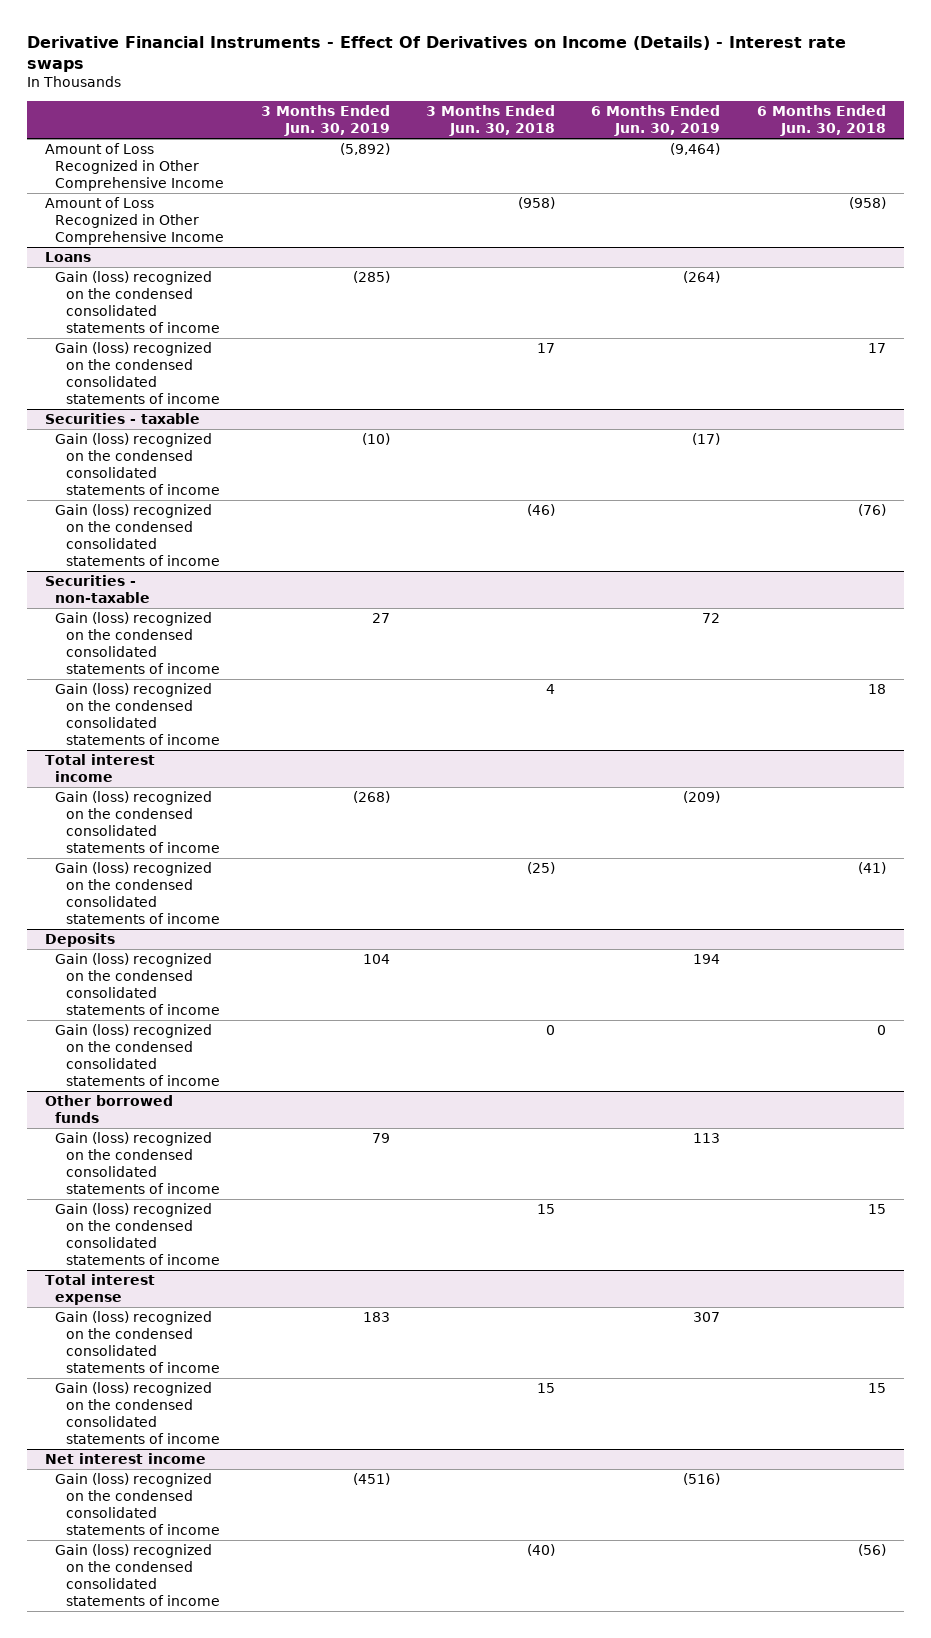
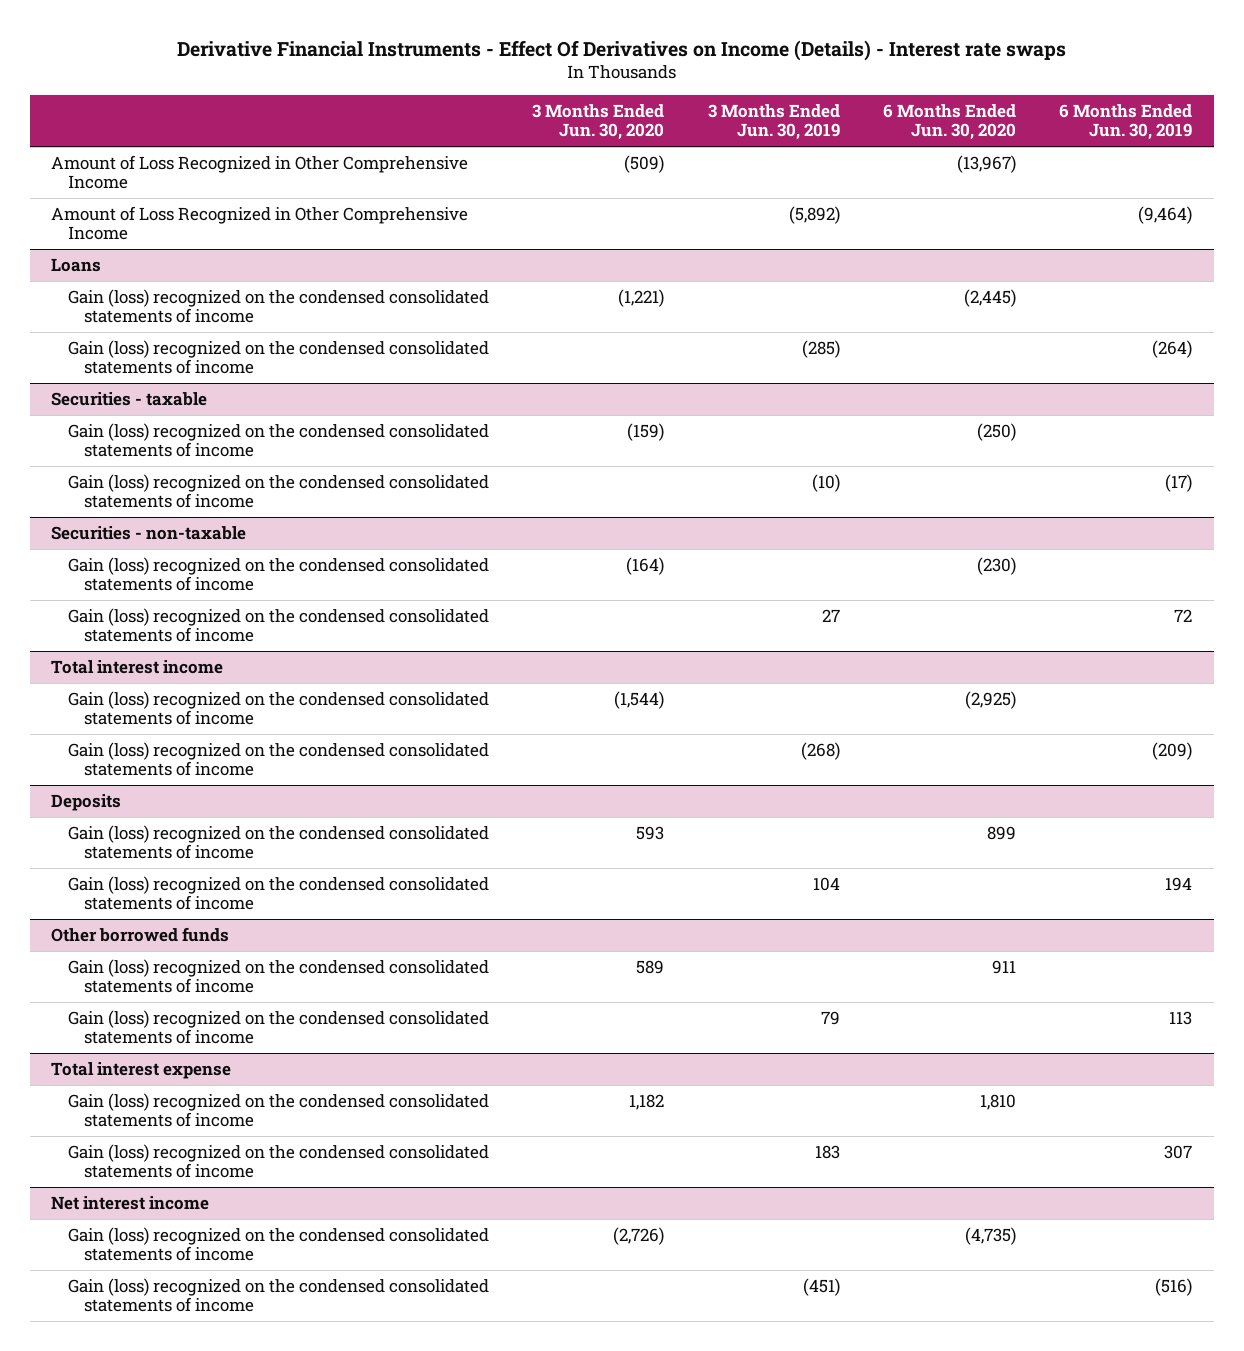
- | 3 Months Ended Jun. 30, 2019 | 3 Months Ended Jun. 30, 2018 | 6 Months Ended Jun. 30, 2019 | 6 Months Ended Jun. 30, 2018
+ | 3 Months Ended Jun. 30, 2020 | 3 Months Ended Jun. 30, 2019 | 6 Months Ended Jun. 30, 2020 | 6 Months Ended Jun. 30, 2019
moved down: Amount of Loss Recognized in Other Comprehensive Income | | (5,892) | | (9,464)
@ Loans
moved down: Gain (loss) recognized on the condensed consolidated statements of income | | (285) | | (264)
@ Securities - taxable
moved down: Gain (loss) recognized on the condensed consolidated statements of income | | (10) | | (17)
@ Securities - non-taxable
moved down: Gain (loss) recognized on the condensed consolidated statements of income | | 27 | | 72
@ Total interest income
moved down: Gain (loss) recognized on the condensed consolidated statements of income | | (268) | | (209)
@ Deposits
moved down: Gain (loss) recognized on the condensed consolidated statements of income | | 104 | | 194
@ Other borrowed funds
moved down: Gain (loss) recognized on the condensed consolidated statements of income | | 79 | | 113
@ Total interest expense
moved down: Gain (loss) recognized on the condensed consolidated statements of income | | 183 | | 307
@ Net interest income
moved down: Gain (loss) recognized on the condensed consolidated statements of income | | (451) | | (516)

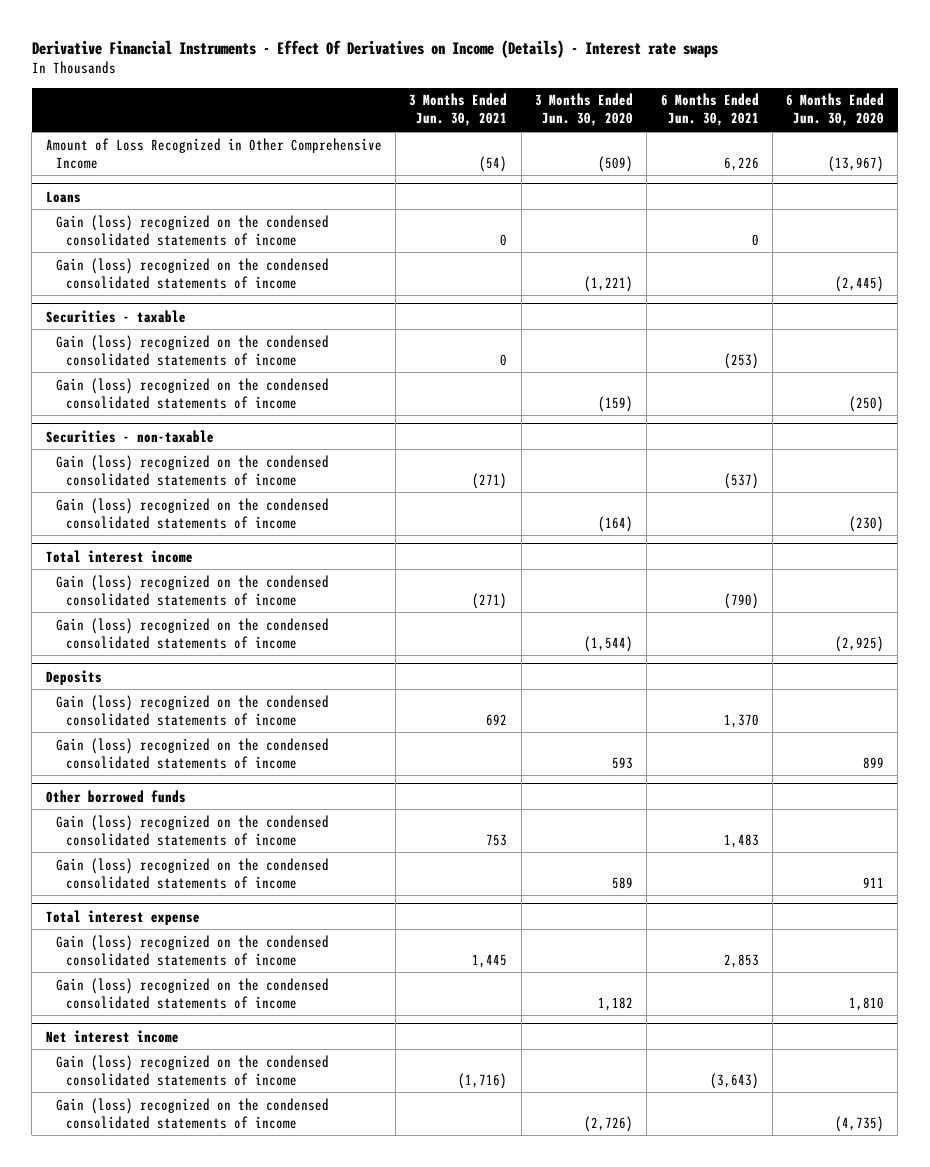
- | 3 Months Ended Jun. 30, 2020 | 3 Months Ended Jun. 30, 2019 | 6 Months Ended Jun. 30, 2020 | 6 Months Ended Jun. 30, 2019
+ | 3 Months Ended Jun. 30, 2021 | 3 Months Ended Jun. 30, 2020 | 6 Months Ended Jun. 30, 2021 | 6 Months Ended Jun. 30, 2020
- Amount of Loss Recognized in Other Comprehensive Income | | (5,892) | | (9,464)
@ Loans
moved down: Gain (loss) recognized on the condensed consolidated statements of income | | (1,221) | | (2,445)
@ Securities - taxable
moved down: Gain (loss) recognized on the condensed consolidated statements of income | | (159) | | (250)
@ Securities - non-taxable
moved down: Gain (loss) recognized on the condensed consolidated statements of income | | (164) | | (230)
@ Total interest income
moved down: Gain (loss) recognized on the condensed consolidated statements of income | | (1,544) | | (2,925)
@ Deposits
moved down: Gain (loss) recognized on the condensed consolidated statements of income | | 593 | | 899
@ Other borrowed funds
moved down: Gain (loss) recognized on the condensed consolidated statements of income | | 589 | | 911
@ Total interest expense
moved down: Gain (loss) recognized on the condensed consolidated statements of income | | 1,182 | | 1,810
@ Net interest income
moved down: Gain (loss) recognized on the condensed consolidated statements of income | | (2,726) | | (4,735)

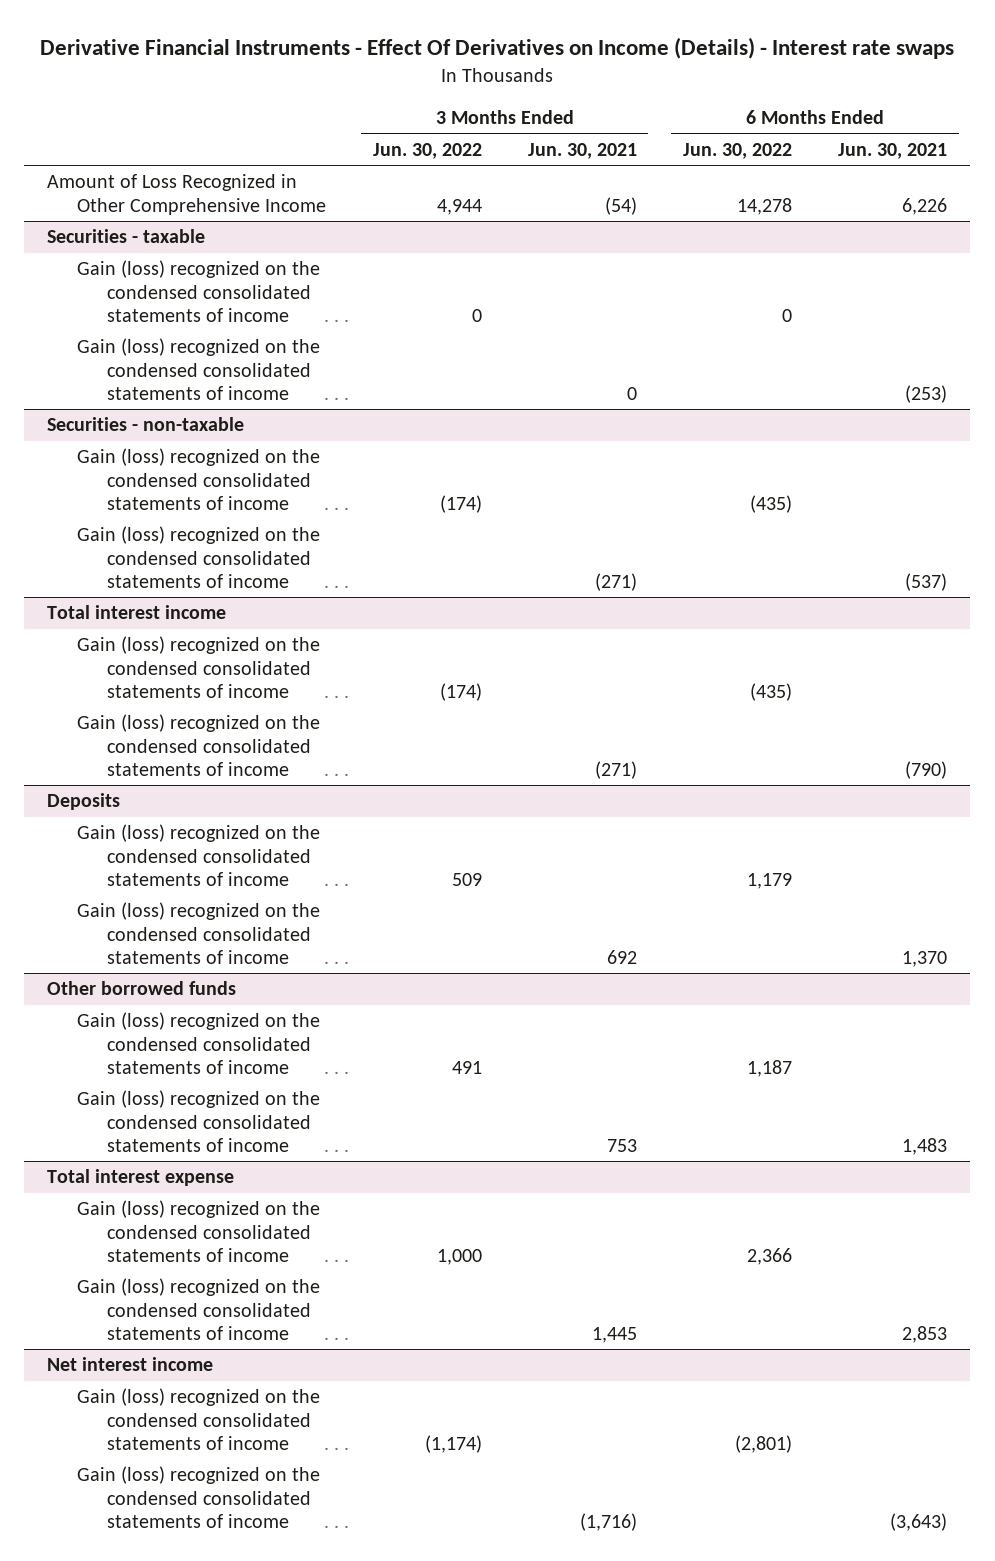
- | 3 Months Ended Jun. 30, 2021 | 3 Months Ended Jun. 30, 2020 | 6 Months Ended Jun. 30, 2021 | 6 Months Ended Jun. 30, 2020
+ | 3 Months Ended Jun. 30, 2022 | 3 Months Ended Jun. 30, 2021 | 6 Months Ended Jun. 30, 2022 | 6 Months Ended Jun. 30, 2021
- Loans
- Gain (loss) recognized on the condensed consolidated statements of income | 0 | | 0 |
- Gain (loss) recognized on the condensed consolidated statements of income | | (1,221) | | (2,445)
@ Securities - taxable
moved down: Gain (loss) recognized on the condensed consolidated statements of income | | 0 | | (253)
@ Securities - non-taxable
moved down: Gain (loss) recognized on the condensed consolidated statements of income | | (271) | | (537)
@ Total interest income
moved down: Gain (loss) recognized on the condensed consolidated statements of income | | (271) | | (790)
@ Deposits
moved down: Gain (loss) recognized on the condensed consolidated statements of income | | 692 | | 1,370
@ Other borrowed funds
moved down: Gain (loss) recognized on the condensed consolidated statements of income | | 753 | | 1,483
@ Total interest expense
moved down: Gain (loss) recognized on the condensed consolidated statements of income | | 1,445 | | 2,853
@ Net interest income
moved down: Gain (loss) recognized on the condensed consolidated statements of income | | (1,716) | | (3,643)

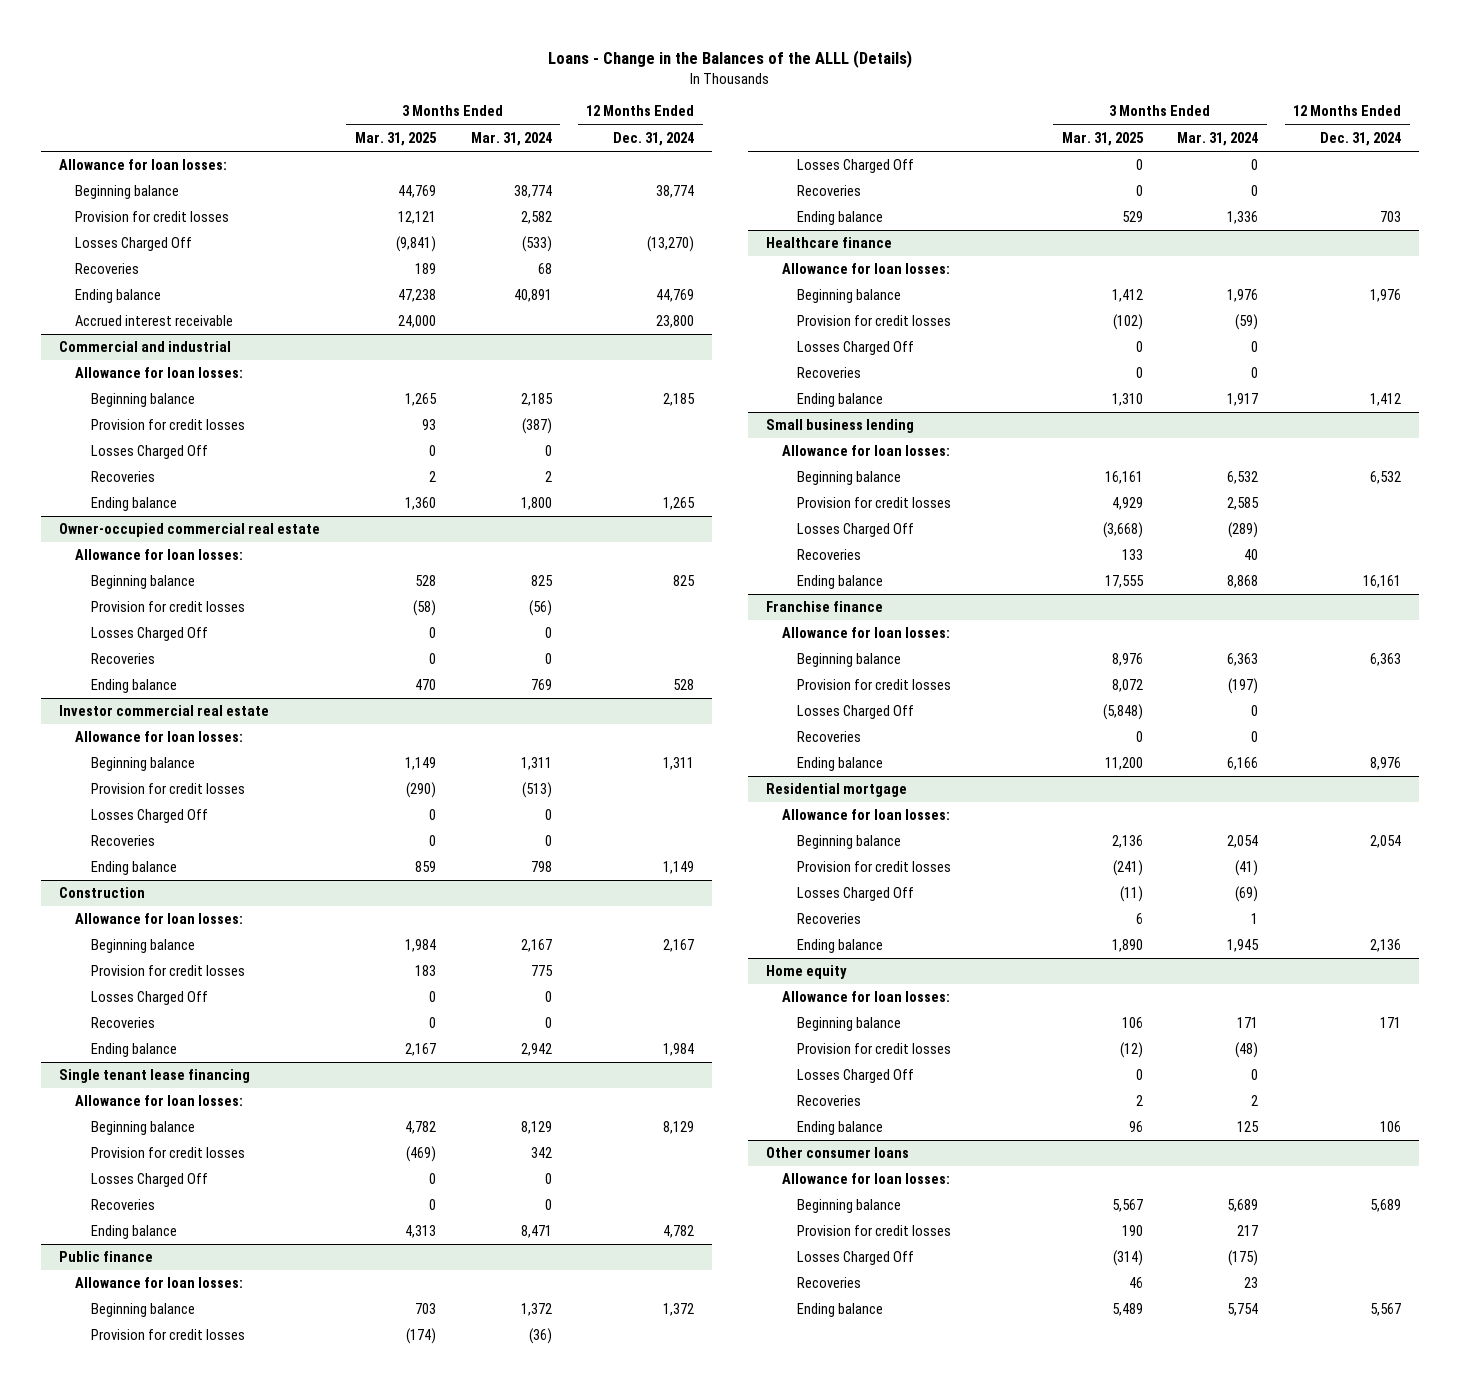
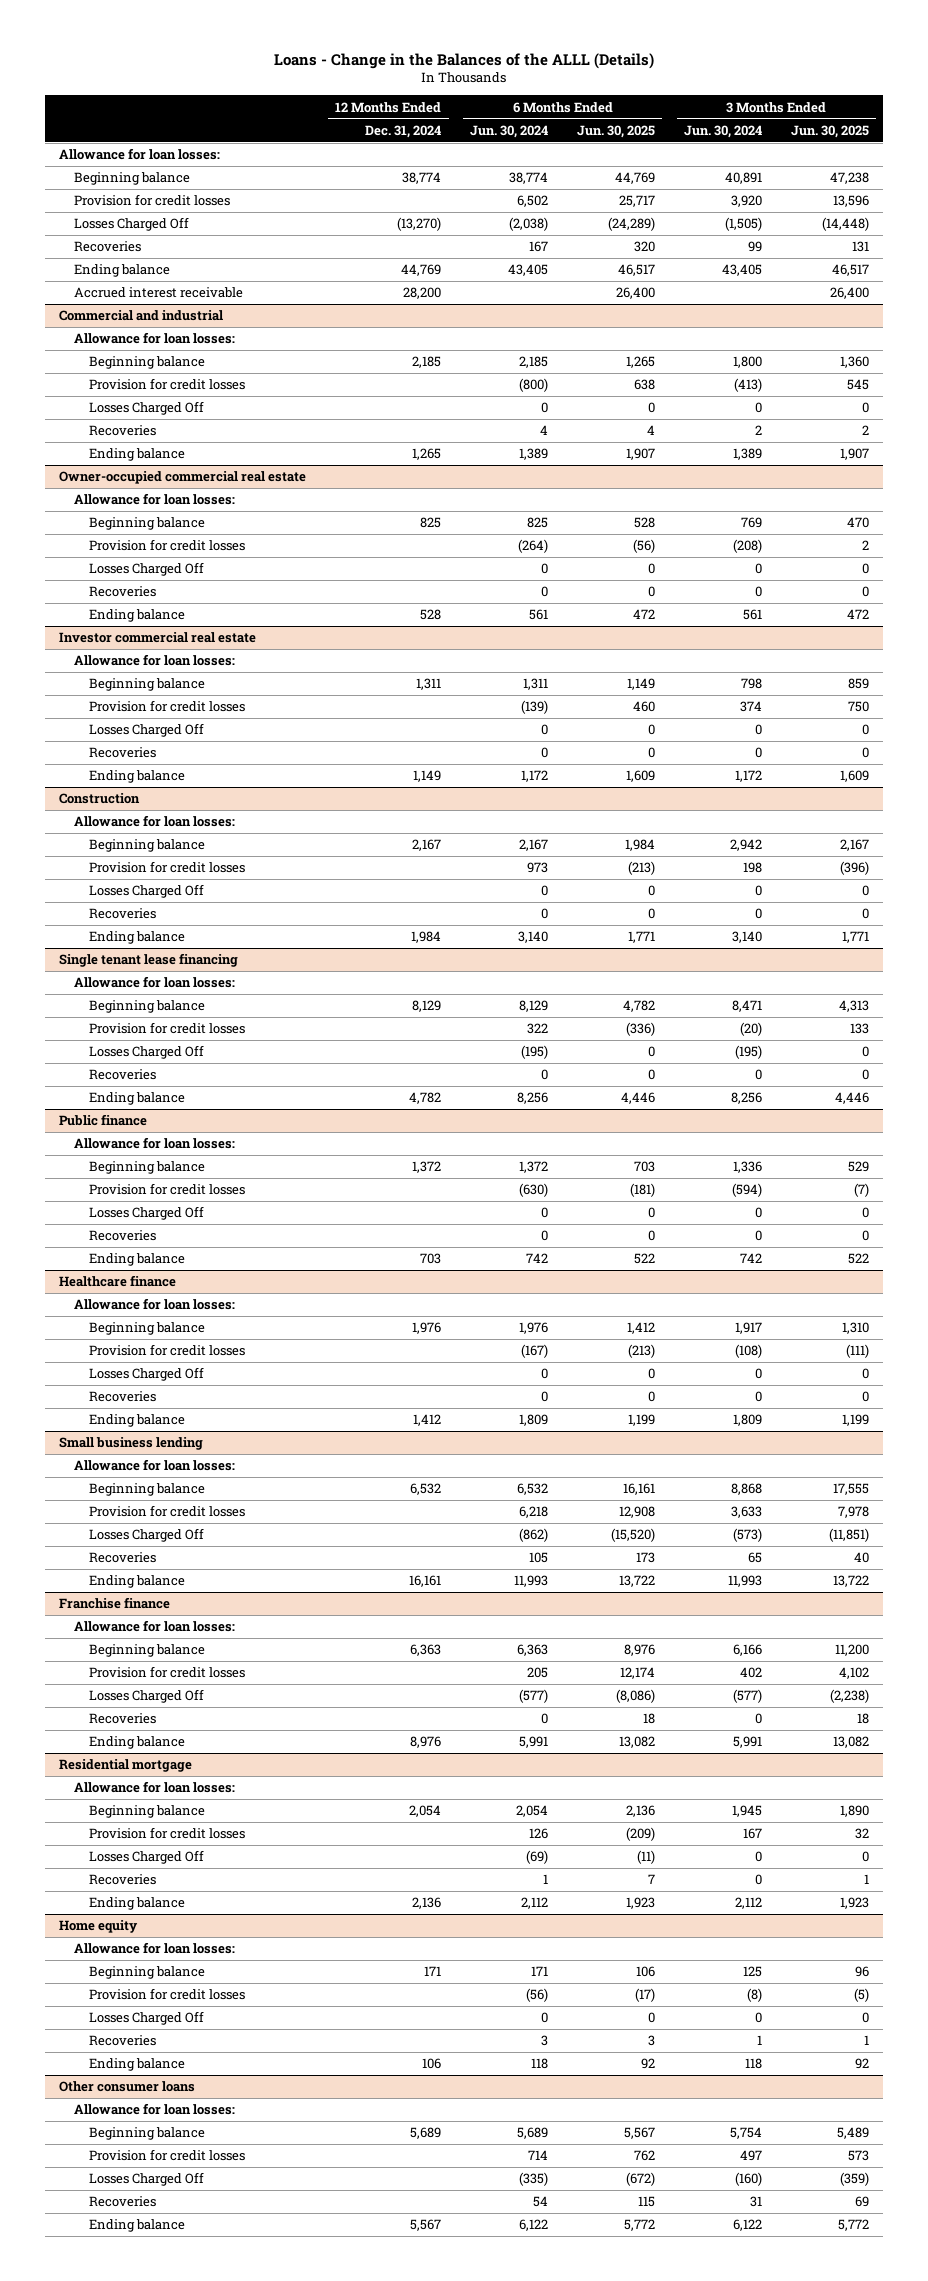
- | 3 Months Ended Mar. 31, 2025 | 3 Months Ended Mar. 31, 2024 | 12 Months Ended Dec. 31, 2024
+ | 12 Months Ended Dec. 31, 2024 | 6 Months Ended Jun. 30, 2024 | 6 Months Ended Jun. 30, 2025 | 3 Months Ended Jun. 30, 2024 | 3 Months Ended Jun. 30, 2025
- Accrued interest receivable | 24,000 | | 23,800
+ Accrued interest receivable | 28,200 | | 26,400 | | 26,400

